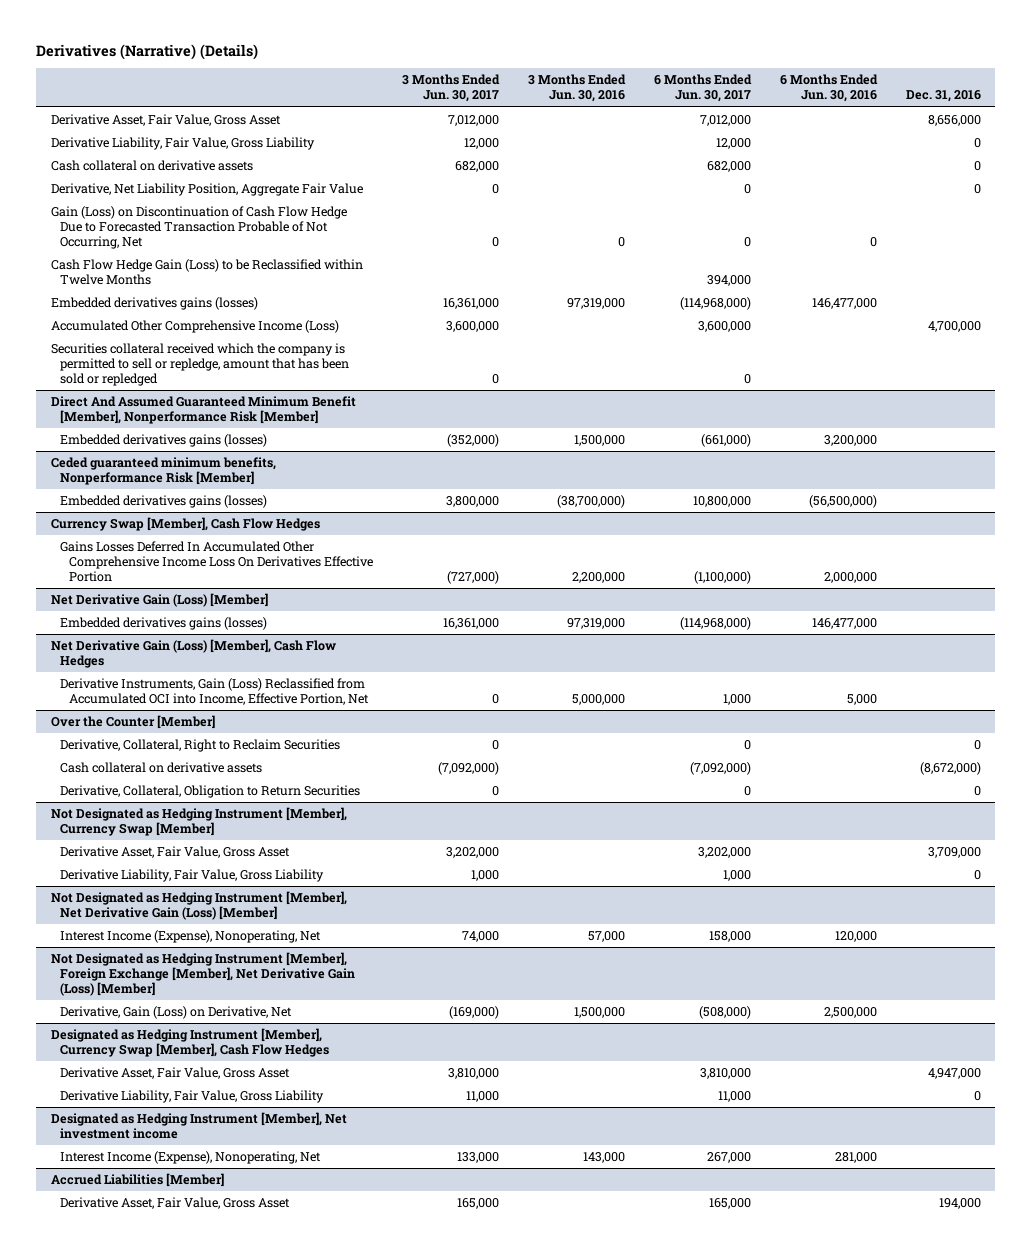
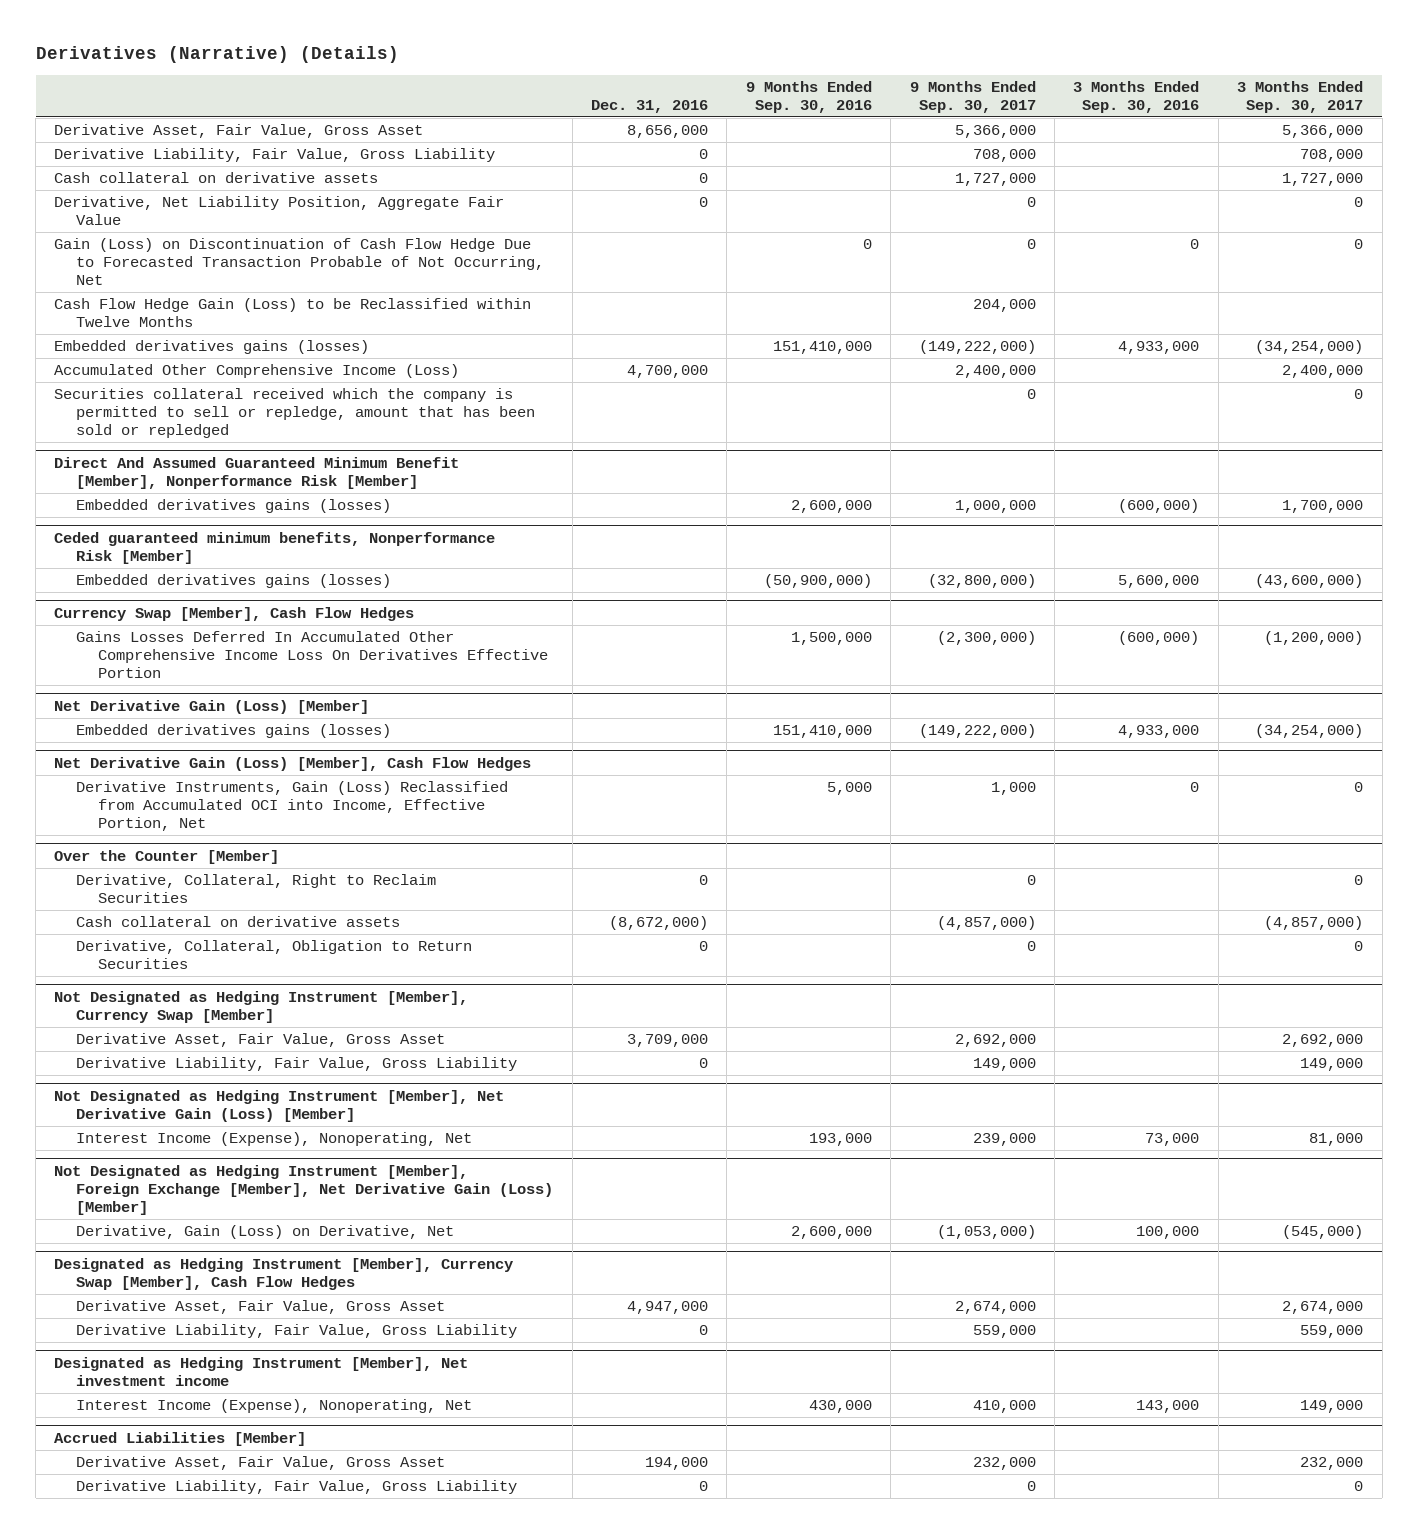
- | 3 Months Ended Jun. 30, 2017 | 3 Months Ended Jun. 30, 2016 | 6 Months Ended Jun. 30, 2017 | 6 Months Ended Jun. 30, 2016 | Dec. 31, 2016
+ | Dec. 31, 2016 | 9 Months Ended Sep. 30, 2016 | 9 Months Ended Sep. 30, 2017 | 3 Months Ended Sep. 30, 2016 | 3 Months Ended Sep. 30, 2017
@ Accrued Liabilities [Member]
+ Derivative Liability, Fair Value, Gross Liability | 0 | | 0 | | 0

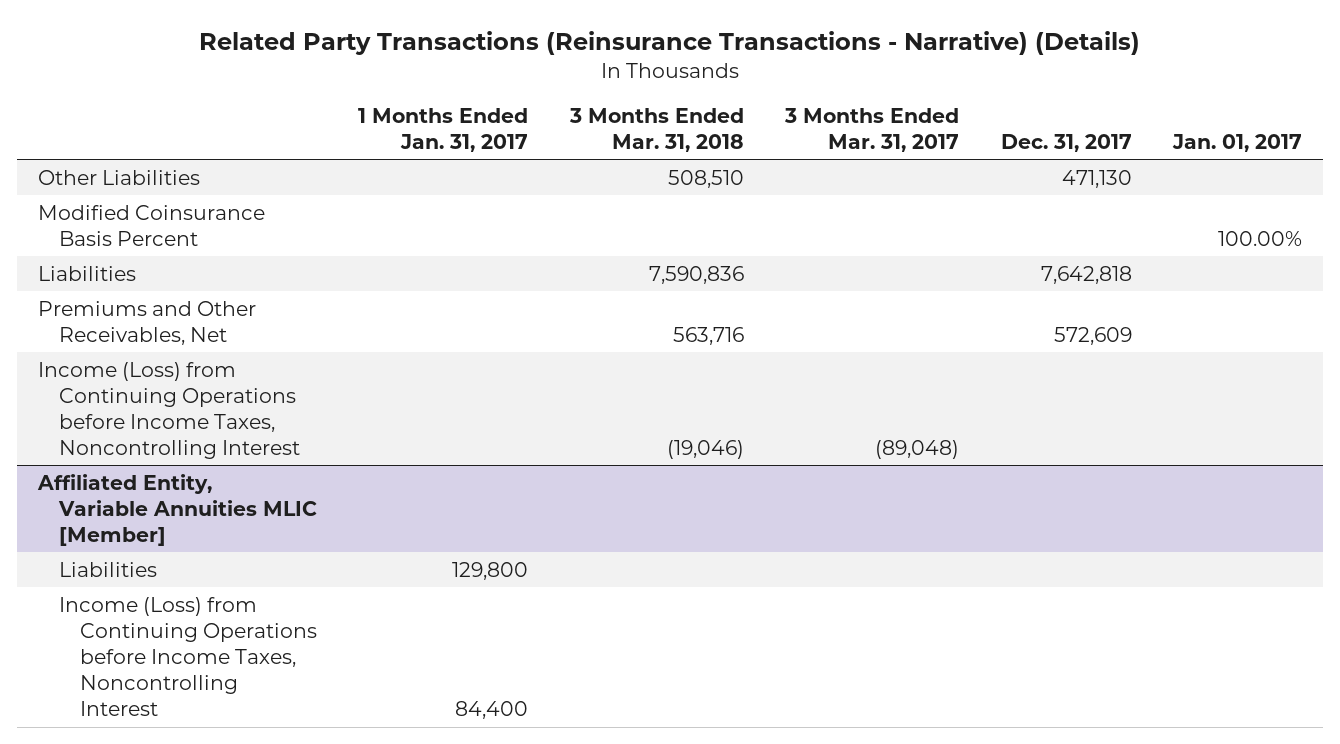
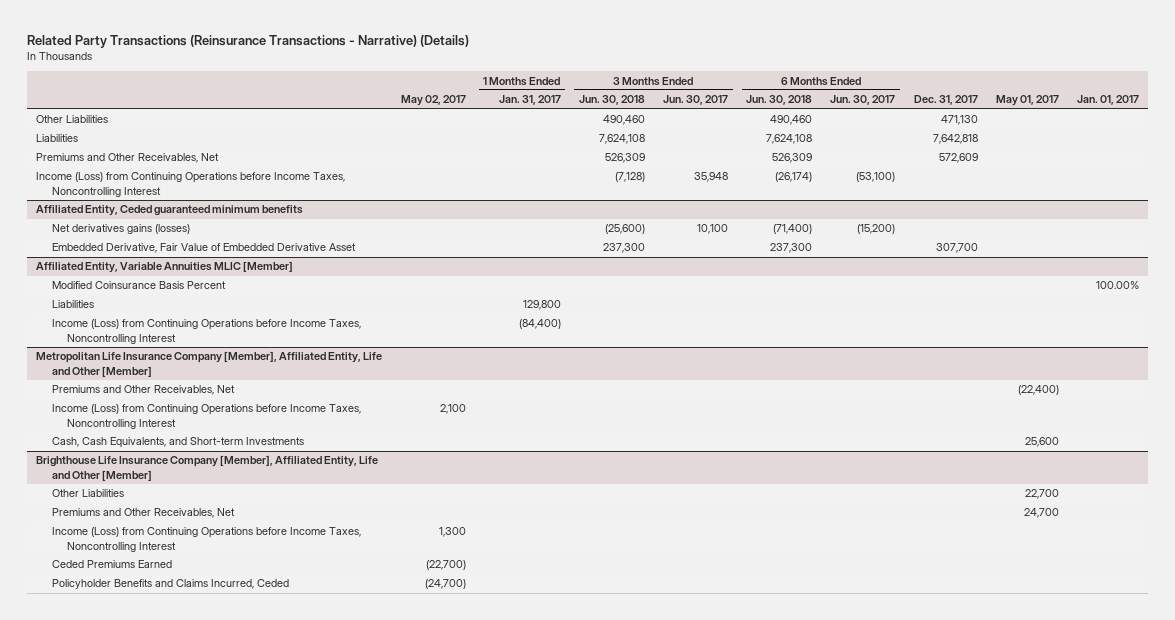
- | 1 Months Ended Jan. 31, 2017 | 3 Months Ended Mar. 31, 2018 | 3 Months Ended Mar. 31, 2017 | Dec. 31, 2017 | Jan. 01, 2017
+ | May 02, 2017 | 1 Months Ended Jan. 31, 2017 | 3 Months Ended Jun. 30, 2018 | 3 Months Ended Jun. 30, 2017 | 6 Months Ended Jun. 30, 2018 | 6 Months Ended Jun. 30, 2017 | Dec. 31, 2017 | May 01, 2017 | Jan. 01, 2017
- Modified Coinsurance Basis Percent | | | | | 100.00%
+ Affiliated Entity, Ceded guaranteed minimum benefits
+ Net derivatives gains (losses) | | | (25,600) | 10,100 | (71,400) | (15,200) | | |
+ Embedded Derivative, Fair Value of Embedded Derivative Asset | | | 237,300 | | 237,300 | | 307,700 | |
@ Affiliated Entity, Variable Annuities MLIC [Member]
+ Modified Coinsurance Basis Percent | | | | | | | | | 100.00%
- Income (Loss) from Continuing Operations before Income Taxes, Noncontrolling Interest | 84,400 | | | |
+ Income (Loss) from Continuing Operations before Income Taxes, Noncontrolling Interest | | (84,400) | | | | | | |
+ Metropolitan Life Insurance Company [Member], Affiliated Entity, Life and Other [Member]
+ Premiums and Other Receivables, Net | | | | | | | | (22,400) |
+ Income (Loss) from Continuing Operations before Income Taxes, Noncontrolling Interest | 2,100 | | | | | | | |
+ Cash, Cash Equivalents, and Short-term Investments | | | | | | | | 25,600 |
+ Brighthouse Life Insurance Company [Member], Affiliated Entity, Life and Other [Member]
+ Other Liabilities | | | | | | | | 22,700 |
+ Premiums and Other Receivables, Net | | | | | | | | 24,700 |
+ Income (Loss) from Continuing Operations before Income Taxes, Noncontrolling Interest | 1,300 | | | | | | | |
+ Ceded Premiums Earned | (22,700) | | | | | | | |
+ Policyholder Benefits and Claims Incurred, Ceded | (24,700) | | | | | | | |

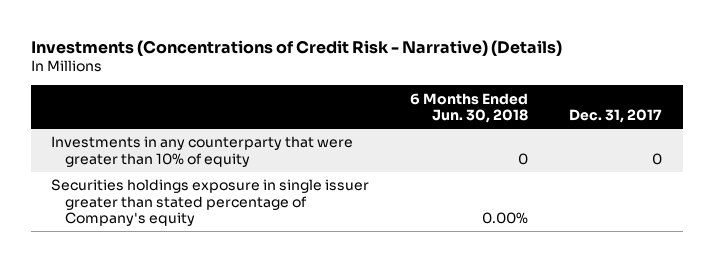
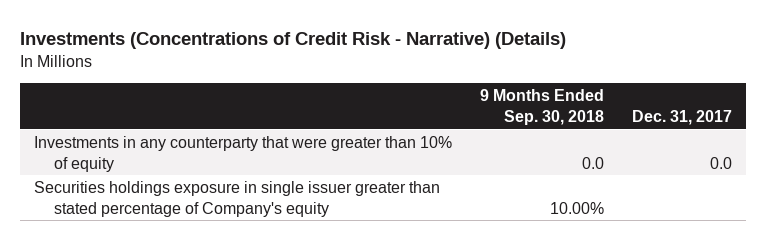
- | 6 Months Ended Jun. 30, 2018 | Dec. 31, 2017
+ | 9 Months Ended Sep. 30, 2018 | Dec. 31, 2017
- Investments in any counterparty that were greater than 10% of equity | 0 | 0
+ Investments in any counterparty that were greater than 10% of equity | 0.0 | 0.0

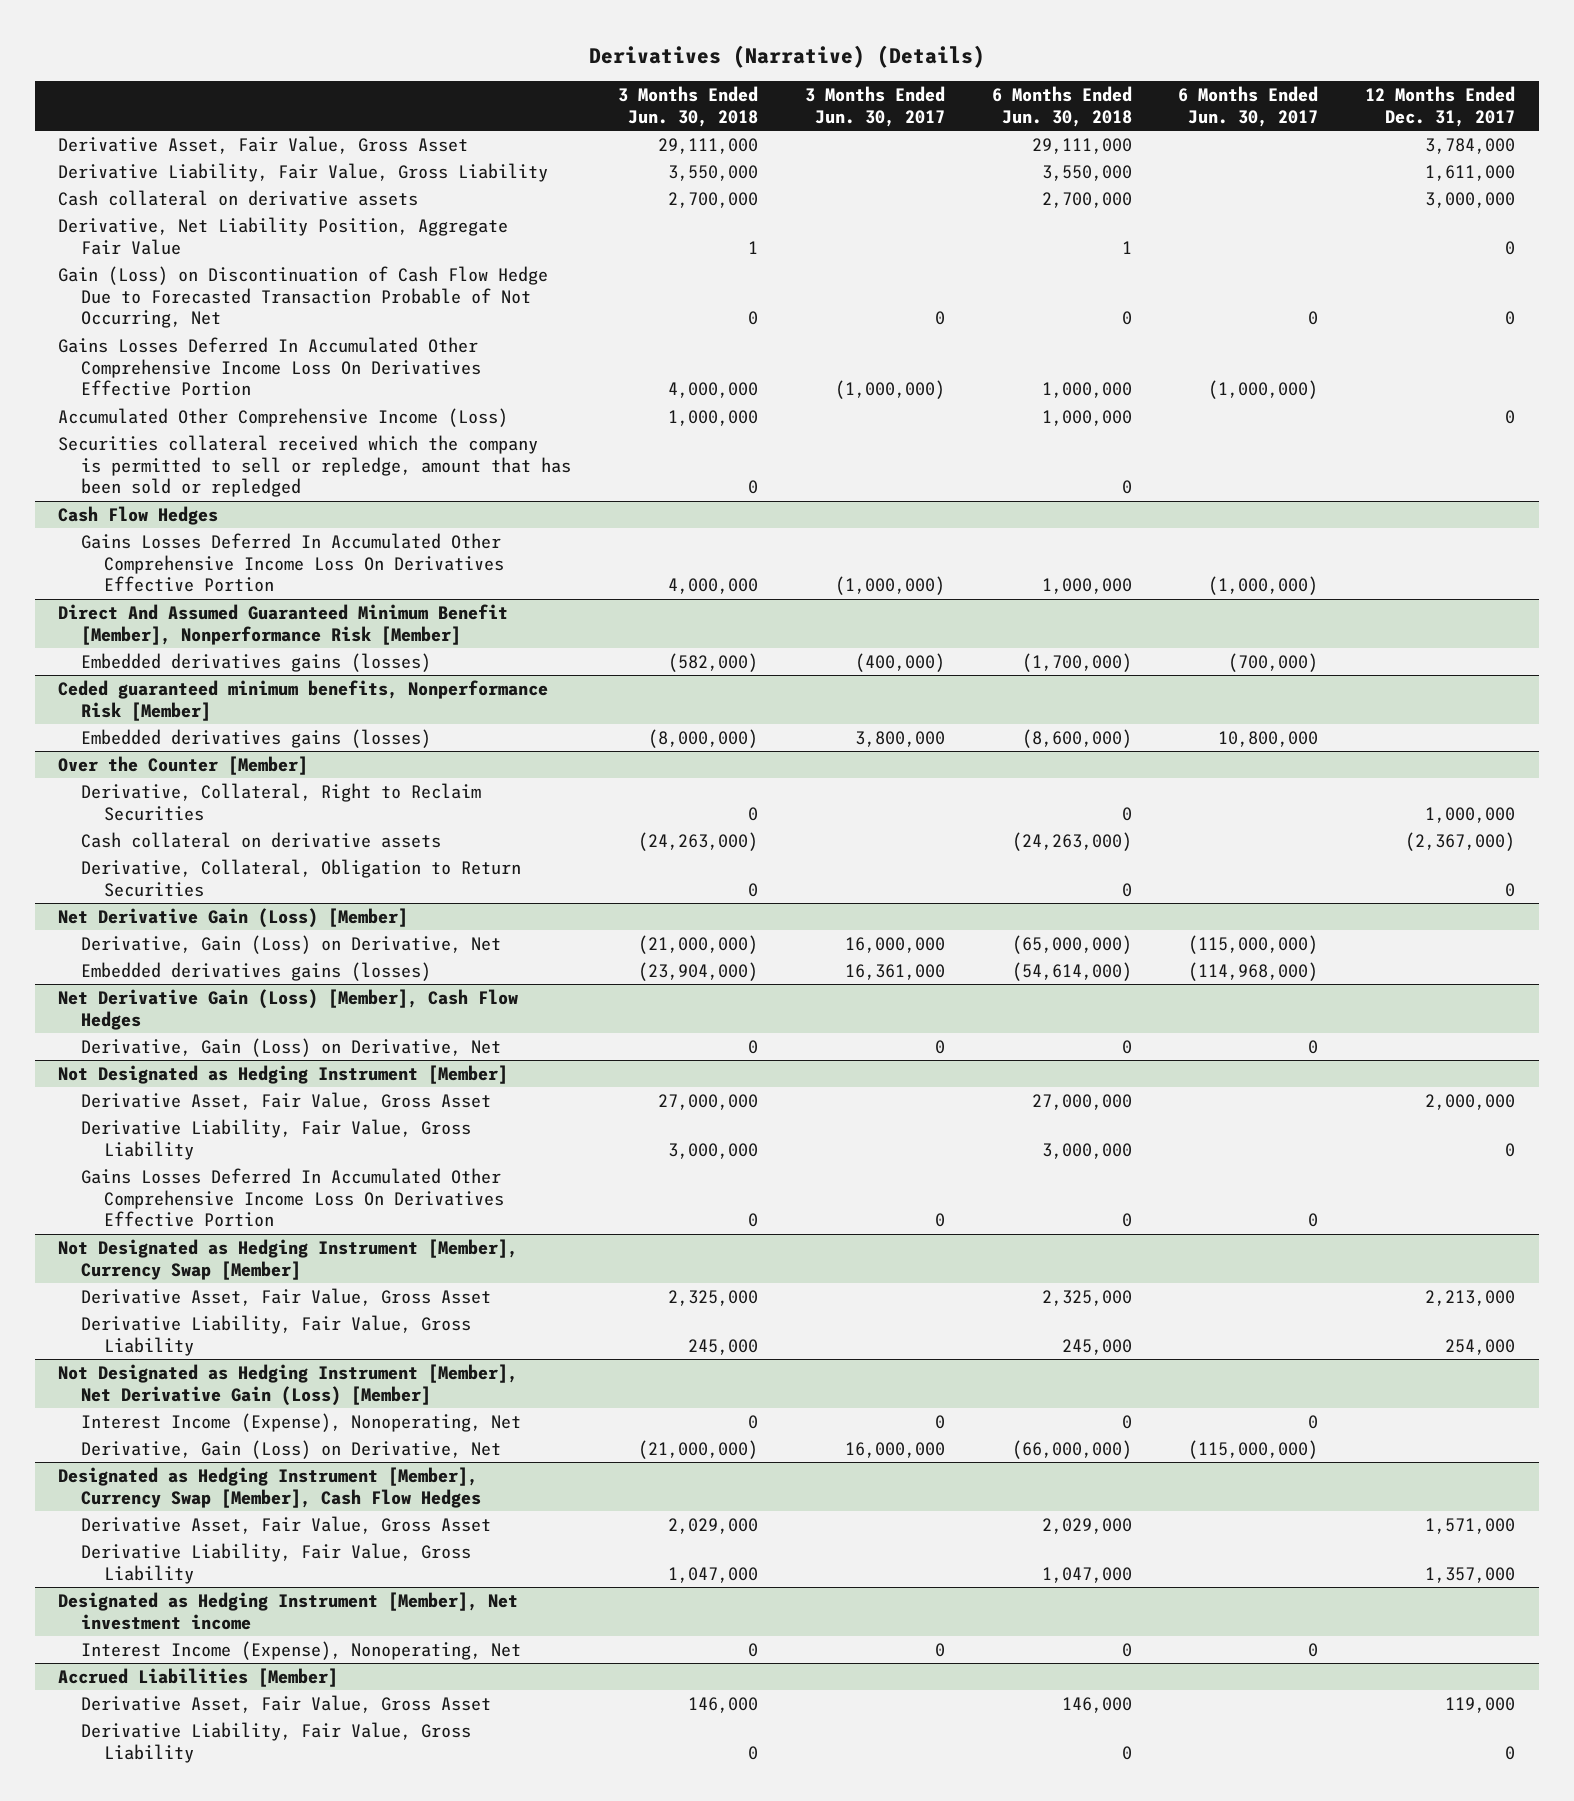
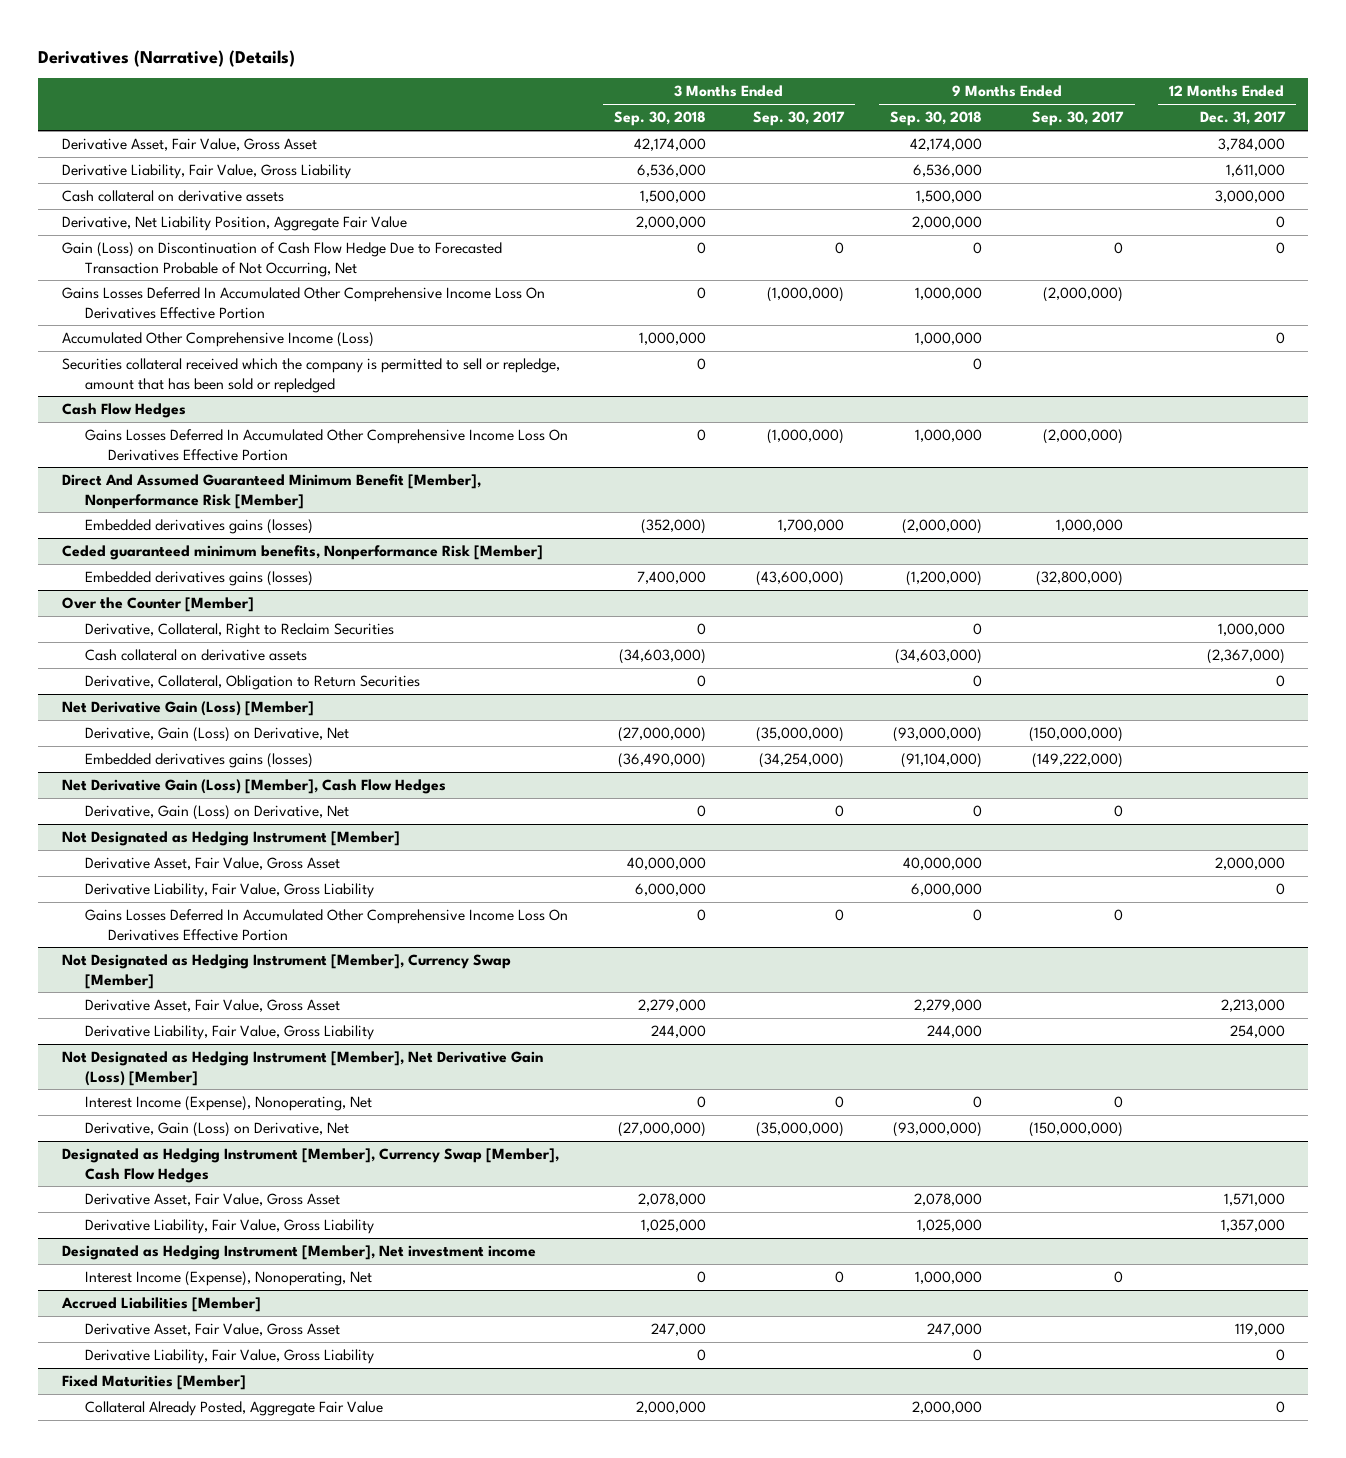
- | 3 Months Ended Jun. 30, 2018 | 3 Months Ended Jun. 30, 2017 | 6 Months Ended Jun. 30, 2018 | 6 Months Ended Jun. 30, 2017 | 12 Months Ended Dec. 31, 2017
+ | 3 Months Ended Sep. 30, 2018 | 3 Months Ended Sep. 30, 2017 | 9 Months Ended Sep. 30, 2018 | 9 Months Ended Sep. 30, 2017 | 12 Months Ended Dec. 31, 2017
+ Fixed Maturities [Member]
+ Collateral Already Posted, Aggregate Fair Value | 2,000,000 | | 2,000,000 | | 0

